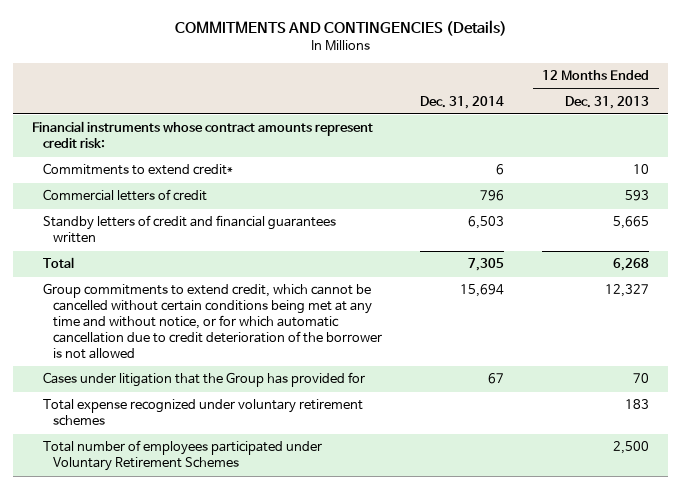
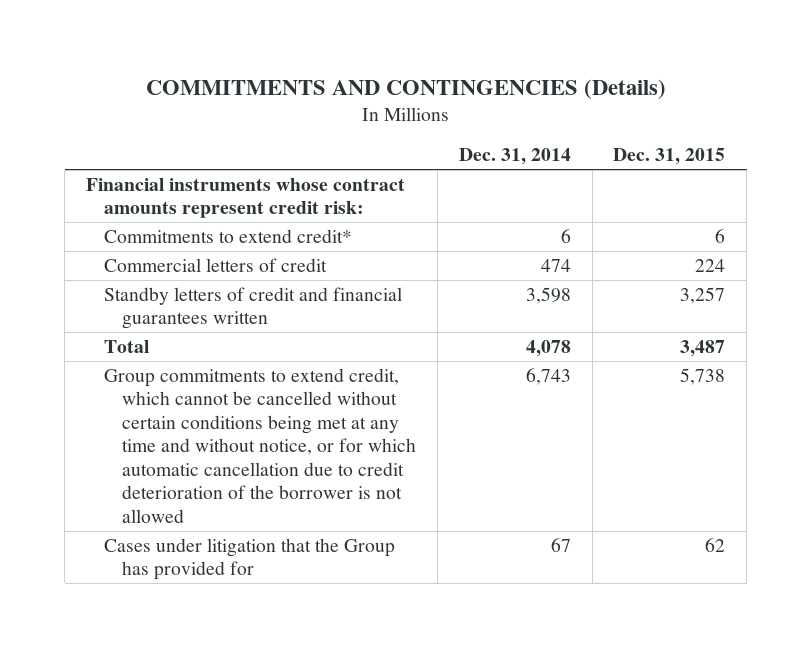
- | Dec. 31, 2014 | 12 Months Ended Dec. 31, 2013
+ | Dec. 31, 2014 | Dec. 31, 2015
- Commercial letters of credit | 796 | 593
- Standby letters of credit and financial guarantees written | 6,503 | 5,665
- Total | 7,305 | 6,268
- Group commitments to extend credit, which cannot be cancelled without certain conditions being met at any time and without notice, or for which automatic cancellation due to credit deterioration of the borrower is not allowed | 15,694 | 12,327
+ Commercial letters of credit | 474 | 224
+ Standby letters of credit and financial guarantees written | 3,598 | 3,257
+ Total | 4,078 | 3,487
+ Group commitments to extend credit, which cannot be cancelled without certain conditions being met at any time and without notice, or for which automatic cancellation due to credit deterioration of the borrower is not allowed | 6,743 | 5,738
- Total expense recognized under voluntary retirement schemes | | 183
- Total number of employees participated under Voluntary Retirement Schemes | | 2,500

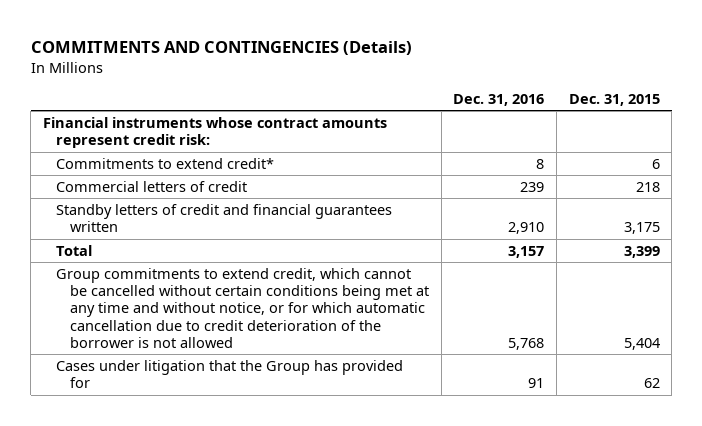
- | Dec. 31, 2014 | Dec. 31, 2015
+ | Dec. 31, 2016 | Dec. 31, 2015
- Commercial letters of credit | 474 | 224
- Standby letters of credit and financial guarantees written | 3,598 | 3,257
- Total | 4,078 | 3,487
- Group commitments to extend credit, which cannot be cancelled without certain conditions being met at any time and without notice, or for which automatic cancellation due to credit deterioration of the borrower is not allowed | 6,743 | 5,738
+ Commercial letters of credit | 239 | 218
+ Standby letters of credit and financial guarantees written | 2,910 | 3,175
+ Total | 3,157 | 3,399
+ Group commitments to extend credit, which cannot be cancelled without certain conditions being met at any time and without notice, or for which automatic cancellation due to credit deterioration of the borrower is not allowed | 5,768 | 5,404

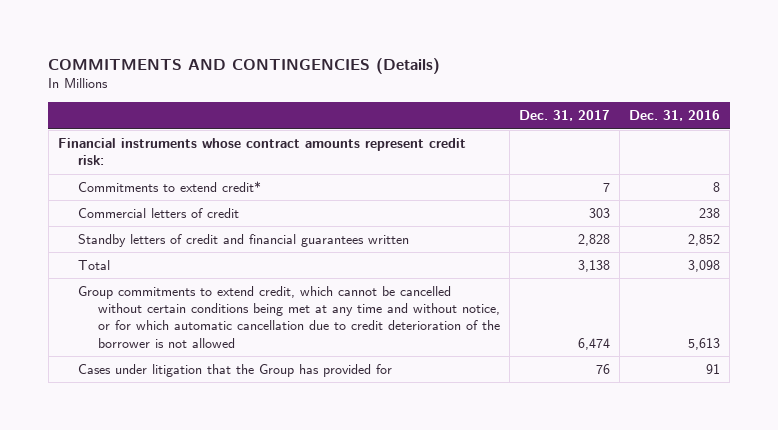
- | Dec. 31, 2016 | Dec. 31, 2015
+ | Dec. 31, 2017 | Dec. 31, 2016
- Commercial letters of credit | 239 | 218
- Standby letters of credit and financial guarantees written | 2,910 | 3,175
- Total | 3,157 | 3,399
- Group commitments to extend credit, which cannot be cancelled without certain conditions being met at any time and without notice, or for which automatic cancellation due to credit deterioration of the borrower is not allowed | 5,768 | 5,404
+ Commercial letters of credit | 303 | 238
+ Standby letters of credit and financial guarantees written | 2,828 | 2,852
+ Total | 3,138 | 3,098
+ Group commitments to extend credit, which cannot be cancelled without certain conditions being met at any time and without notice, or for which automatic cancellation due to credit deterioration of the borrower is not allowed | 6,474 | 5,613

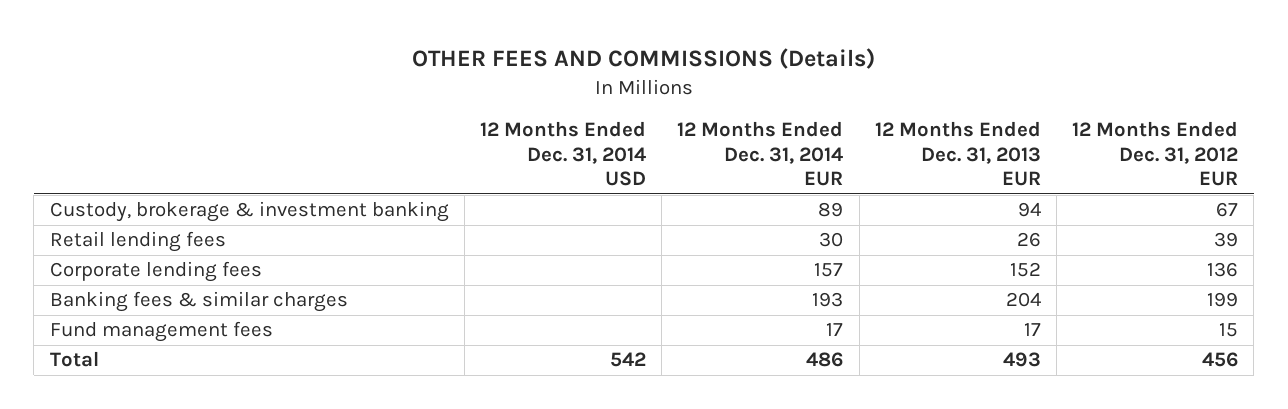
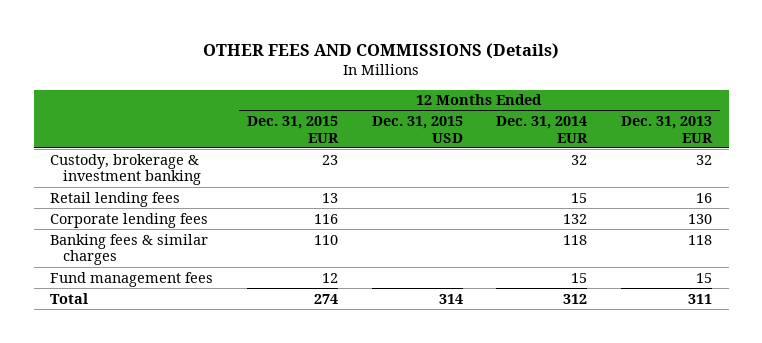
- | 12 Months Ended Dec. 31, 2014 USD | 12 Months Ended Dec. 31, 2014 EUR | 12 Months Ended Dec. 31, 2013 EUR | 12 Months Ended Dec. 31, 2012 EUR
+ | 12 Months Ended Dec. 31, 2015 EUR | 12 Months Ended Dec. 31, 2015 USD | 12 Months Ended Dec. 31, 2014 EUR | 12 Months Ended Dec. 31, 2013 EUR
- Custody, brokerage & investment banking | | 89 | 94 | 67
- Retail lending fees | | 30 | 26 | 39
- Corporate lending fees | | 157 | 152 | 136
- Banking fees & similar charges | | 193 | 204 | 199
- Fund management fees | | 17 | 17 | 15
- Total | 542 | 486 | 493 | 456
+ Custody, brokerage & investment banking | 23 | | 32 | 32
+ Retail lending fees | 13 | | 15 | 16
+ Corporate lending fees | 116 | | 132 | 130
+ Banking fees & similar charges | 110 | | 118 | 118
+ Fund management fees | 12 | | 15 | 15
+ Total | 274 | 314 | 312 | 311

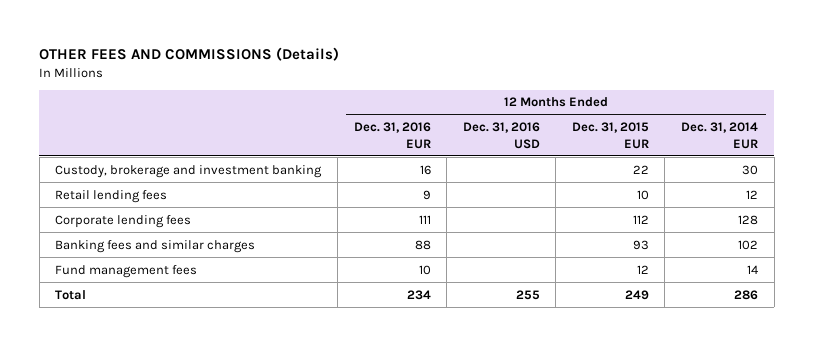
- | 12 Months Ended Dec. 31, 2015 EUR | 12 Months Ended Dec. 31, 2015 USD | 12 Months Ended Dec. 31, 2014 EUR | 12 Months Ended Dec. 31, 2013 EUR
+ | 12 Months Ended Dec. 31, 2016 EUR | 12 Months Ended Dec. 31, 2016 USD | 12 Months Ended Dec. 31, 2015 EUR | 12 Months Ended Dec. 31, 2014 EUR
- Custody, brokerage & investment banking | 23 | | 32 | 32
- Retail lending fees | 13 | | 15 | 16
- Corporate lending fees | 116 | | 132 | 130
- Banking fees & similar charges | 110 | | 118 | 118
- Fund management fees | 12 | | 15 | 15
- Total | 274 | 314 | 312 | 311
+ Custody, brokerage and investment banking | 16 | | 22 | 30
+ Retail lending fees | 9 | | 10 | 12
+ Corporate lending fees | 111 | | 112 | 128
+ Banking fees and similar charges | 88 | | 93 | 102
+ Fund management fees | 10 | | 12 | 14
+ Total | 234 | 255 | 249 | 286

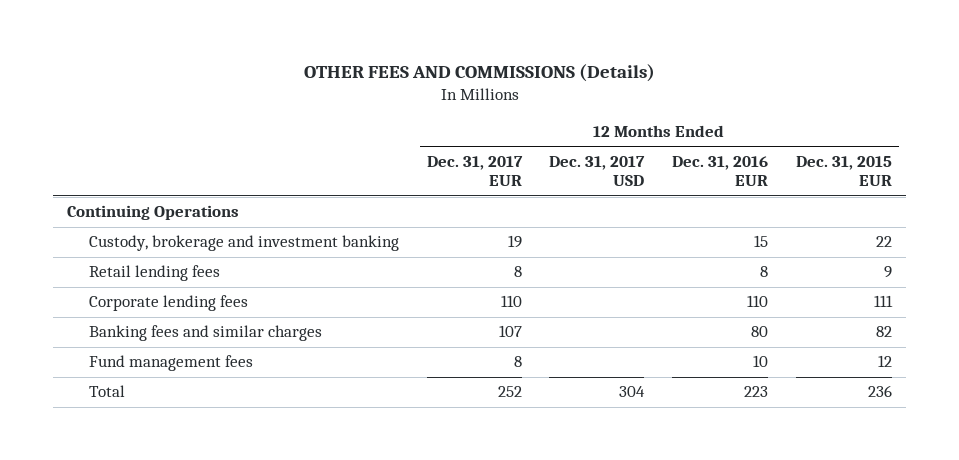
- | 12 Months Ended Dec. 31, 2016 EUR | 12 Months Ended Dec. 31, 2016 USD | 12 Months Ended Dec. 31, 2015 EUR | 12 Months Ended Dec. 31, 2014 EUR
+ | 12 Months Ended Dec. 31, 2017 EUR | 12 Months Ended Dec. 31, 2017 USD | 12 Months Ended Dec. 31, 2016 EUR | 12 Months Ended Dec. 31, 2015 EUR
- Custody, brokerage and investment banking | 16 | | 22 | 30
- Retail lending fees | 9 | | 10 | 12
- Corporate lending fees | 111 | | 112 | 128
- Banking fees and similar charges | 88 | | 93 | 102
+ Continuing Operations
+ Custody, brokerage and investment banking | 19 | | 15 | 22
+ Retail lending fees | 8 | | 8 | 9
+ Corporate lending fees | 110 | | 110 | 111
+ Banking fees and similar charges | 107 | | 80 | 82
- Total | 234 | 255 | 249 | 286
+ Total | 252 | 304 | 223 | 236

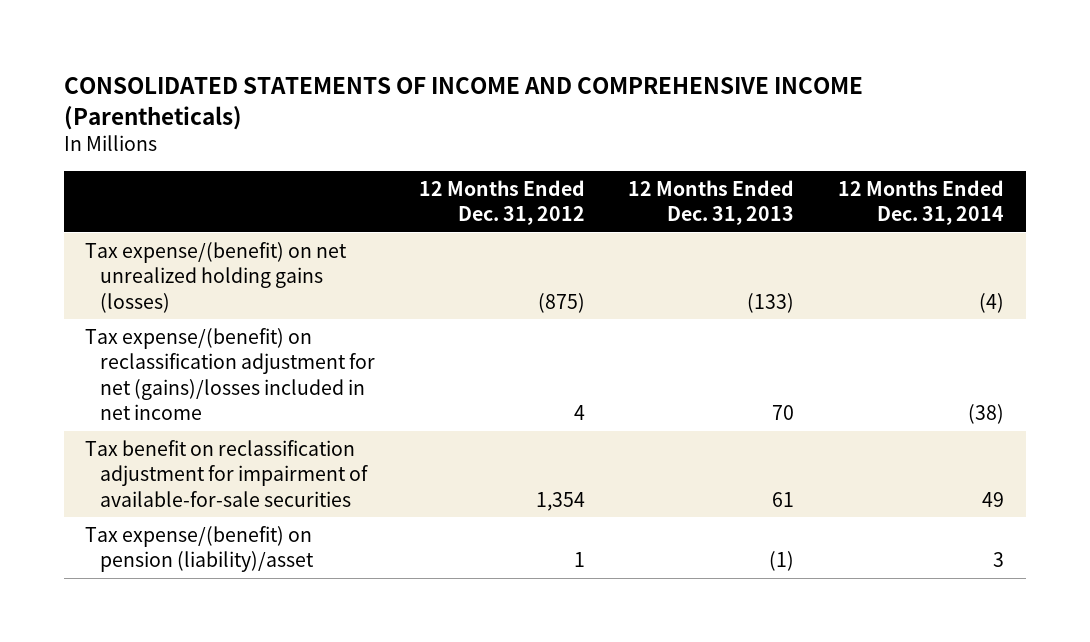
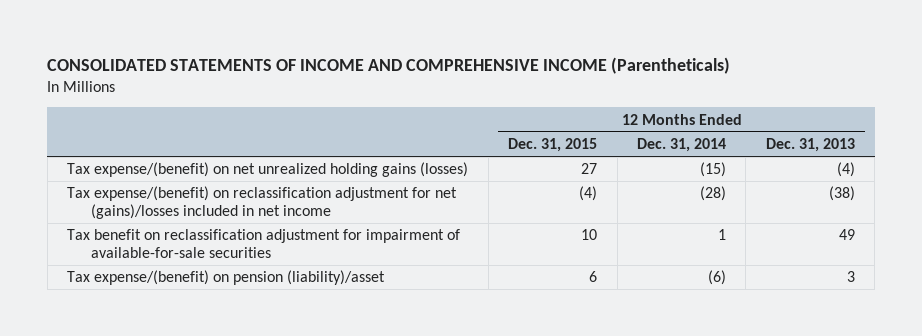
- | 12 Months Ended Dec. 31, 2012 | 12 Months Ended Dec. 31, 2013 | 12 Months Ended Dec. 31, 2014
+ | 12 Months Ended Dec. 31, 2015 | 12 Months Ended Dec. 31, 2014 | 12 Months Ended Dec. 31, 2013
- Tax expense/(benefit) on net unrealized holding gains (losses) | (875) | (133) | (4)
- Tax expense/(benefit) on reclassification adjustment for net (gains)/losses included in net income | 4 | 70 | (38)
- Tax benefit on reclassification adjustment for impairment of available-for-sale securities | 1,354 | 61 | 49
- Tax expense/(benefit) on pension (liability)/asset | 1 | (1) | 3
+ Tax expense/(benefit) on net unrealized holding gains (losses) | 27 | (15) | (4)
+ Tax expense/(benefit) on reclassification adjustment for net (gains)/losses included in net income | (4) | (28) | (38)
+ Tax benefit on reclassification adjustment for impairment of available-for-sale securities | 10 | 1 | 49
+ Tax expense/(benefit) on pension (liability)/asset | 6 | (6) | 3

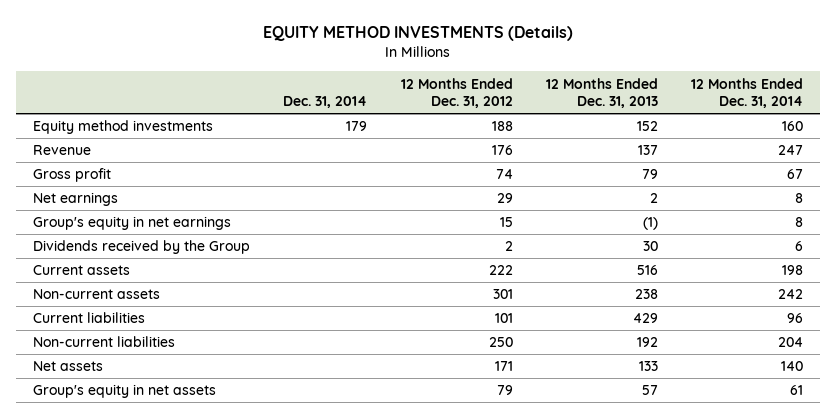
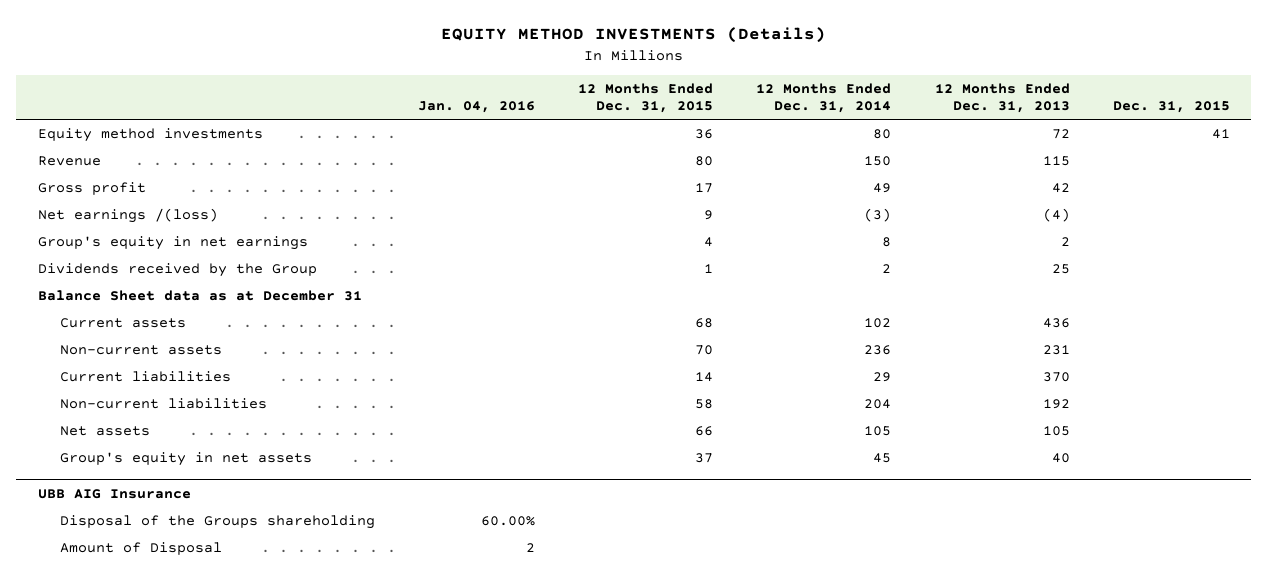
- | Dec. 31, 2014 | 12 Months Ended Dec. 31, 2012 | 12 Months Ended Dec. 31, 2013 | 12 Months Ended Dec. 31, 2014
+ | Jan. 04, 2016 | 12 Months Ended Dec. 31, 2015 | 12 Months Ended Dec. 31, 2014 | 12 Months Ended Dec. 31, 2013 | Dec. 31, 2015
- Equity method investments | 179 | 188 | 152 | 160
- Revenue | | 176 | 137 | 247
- Gross profit | | 74 | 79 | 67
- Net earnings | | 29 | 2 | 8
- Group's equity in net earnings | | 15 | (1) | 8
- Dividends received by the Group | | 2 | 30 | 6
- Current assets | | 222 | 516 | 198
- Non-current assets | | 301 | 238 | 242
- Current liabilities | | 101 | 429 | 96
+ Equity method investments | | 36 | 80 | 72 | 41
+ Revenue | | 80 | 150 | 115 |
+ Gross profit | | 17 | 49 | 42 |
+ Net earnings /(loss) | | 9 | (3) | (4) |
+ Group's equity in net earnings | | 4 | 8 | 2 |
+ Dividends received by the Group | | 1 | 2 | 25 |
+ Balance Sheet data as at December 31
+ Current assets | | 68 | 102 | 436 |
+ Non-current assets | | 70 | 236 | 231 |
+ Current liabilities | | 14 | 29 | 370 |
- Net assets | | 171 | 133 | 140
- Group's equity in net assets | | 79 | 57 | 61
+ Net assets | | 66 | 105 | 105 |
+ Group's equity in net assets | | 37 | 45 | 40 |
+ UBB AIG Insurance
+ Disposal of the Groups shareholding | 60.00% | | | |
+ Amount of Disposal | 2 | | | |

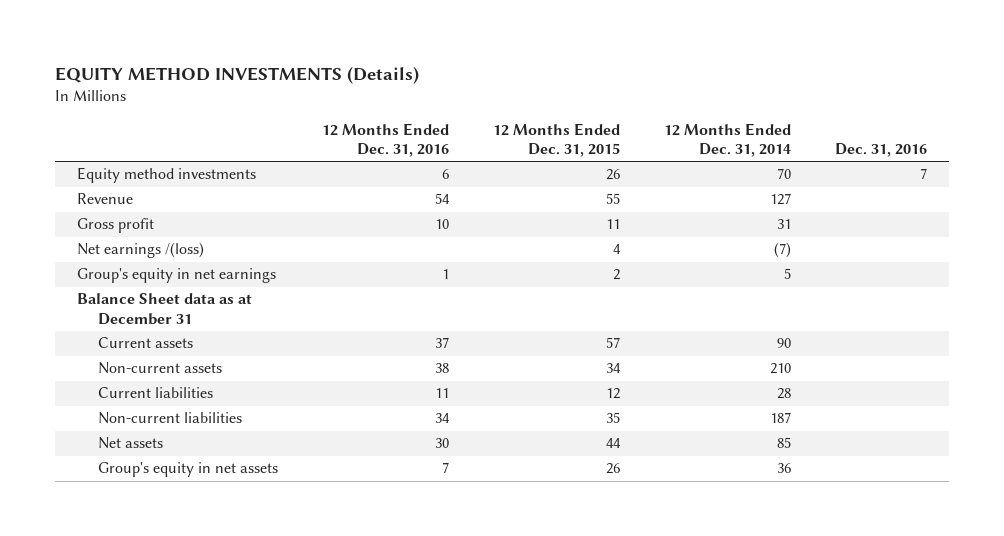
- | Jan. 04, 2016 | 12 Months Ended Dec. 31, 2015 | 12 Months Ended Dec. 31, 2014 | 12 Months Ended Dec. 31, 2013 | Dec. 31, 2015
+ | 12 Months Ended Dec. 31, 2016 | 12 Months Ended Dec. 31, 2015 | 12 Months Ended Dec. 31, 2014 | Dec. 31, 2016
- Equity method investments | | 36 | 80 | 72 | 41
- Revenue | | 80 | 150 | 115 |
- Gross profit | | 17 | 49 | 42 |
- Net earnings /(loss) | | 9 | (3) | (4) |
- Group's equity in net earnings | | 4 | 8 | 2 |
- Dividends received by the Group | | 1 | 2 | 25 |
+ Equity method investments | 6 | 26 | 70 | 7
+ Revenue | 54 | 55 | 127 |
+ Gross profit | 10 | 11 | 31 |
+ Net earnings /(loss) | | 4 | (7) |
+ Group's equity in net earnings | 1 | 2 | 5 |
- Current assets | | 68 | 102 | 436 |
- Non-current assets | | 70 | 236 | 231 |
- Current liabilities | | 14 | 29 | 370 |
- Non-current liabilities | | 58 | 204 | 192 |
- Net assets | | 66 | 105 | 105 |
- Group's equity in net assets | | 37 | 45 | 40 |
- UBB AIG Insurance
- Disposal of the Groups shareholding | 60.00% | | | |
- Amount of Disposal | 2 | | | |
+ Current assets | 37 | 57 | 90 |
+ Non-current assets | 38 | 34 | 210 |
+ Current liabilities | 11 | 12 | 28 |
+ Non-current liabilities | 34 | 35 | 187 |
+ Net assets | 30 | 44 | 85 |
+ Group's equity in net assets | 7 | 26 | 36 |

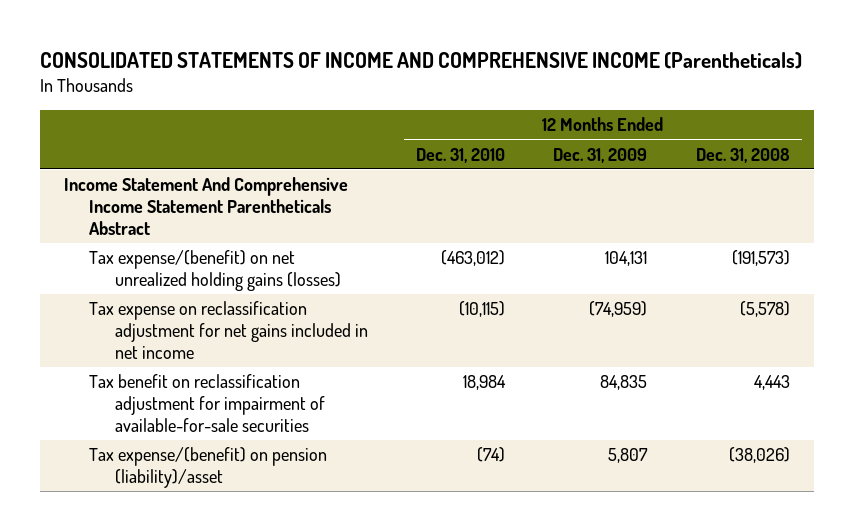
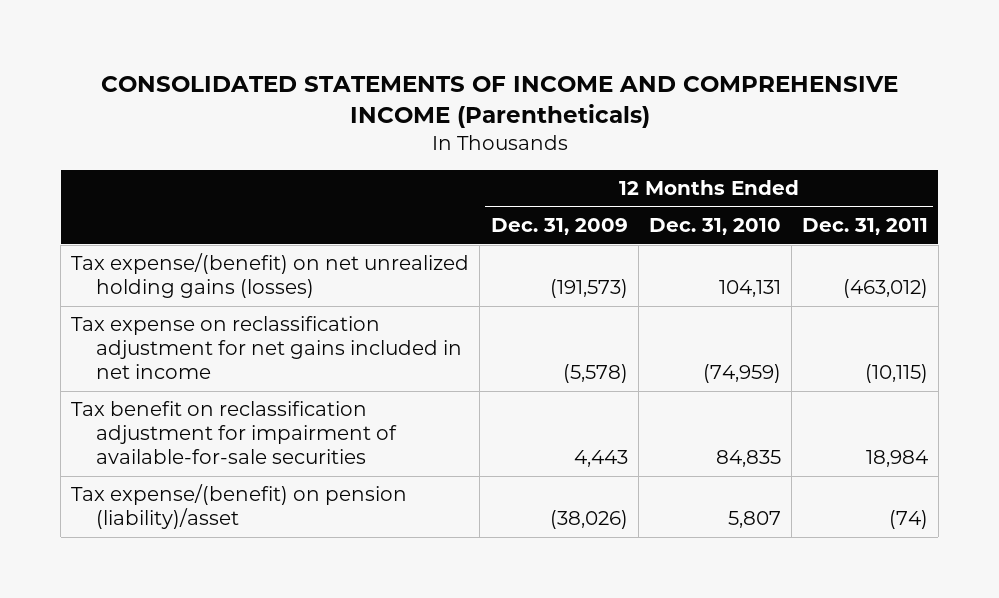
- | 12 Months Ended Dec. 31, 2010 | 12 Months Ended Dec. 31, 2009 | 12 Months Ended Dec. 31, 2008
+ | 12 Months Ended Dec. 31, 2009 | 12 Months Ended Dec. 31, 2010 | 12 Months Ended Dec. 31, 2011
- Income Statement And Comprehensive Income Statement Parentheticals Abstract
- Tax expense/(benefit) on net unrealized holding gains (losses) | (463,012) | 104,131 | (191,573)
- Tax expense on reclassification adjustment for net gains included in net income | (10,115) | (74,959) | (5,578)
- Tax benefit on reclassification adjustment for impairment of available-for-sale securities | 18,984 | 84,835 | 4,443
- Tax expense/(benefit) on pension (liability)/asset | (74) | 5,807 | (38,026)
+ Tax expense/(benefit) on net unrealized holding gains (losses) | (191,573) | 104,131 | (463,012)
+ Tax expense on reclassification adjustment for net gains included in net income | (5,578) | (74,959) | (10,115)
+ Tax benefit on reclassification adjustment for impairment of available-for-sale securities | 4,443 | 84,835 | 18,984
+ Tax expense/(benefit) on pension (liability)/asset | (38,026) | 5,807 | (74)

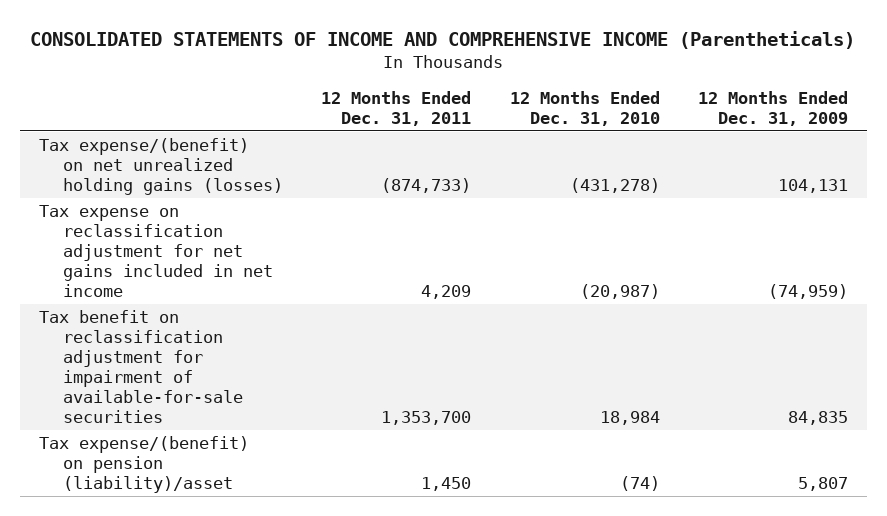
- | 12 Months Ended Dec. 31, 2009 | 12 Months Ended Dec. 31, 2010 | 12 Months Ended Dec. 31, 2011
+ | 12 Months Ended Dec. 31, 2011 | 12 Months Ended Dec. 31, 2010 | 12 Months Ended Dec. 31, 2009
- Tax expense/(benefit) on net unrealized holding gains (losses) | (191,573) | 104,131 | (463,012)
- Tax expense on reclassification adjustment for net gains included in net income | (5,578) | (74,959) | (10,115)
- Tax benefit on reclassification adjustment for impairment of available-for-sale securities | 4,443 | 84,835 | 18,984
- Tax expense/(benefit) on pension (liability)/asset | (38,026) | 5,807 | (74)
+ Tax expense/(benefit) on net unrealized holding gains (losses) | (874,733) | (431,278) | 104,131
+ Tax expense on reclassification adjustment for net gains included in net income | 4,209 | (20,987) | (74,959)
+ Tax benefit on reclassification adjustment for impairment of available-for-sale securities | 1,353,700 | 18,984 | 84,835
+ Tax expense/(benefit) on pension (liability)/asset | 1,450 | (74) | 5,807

